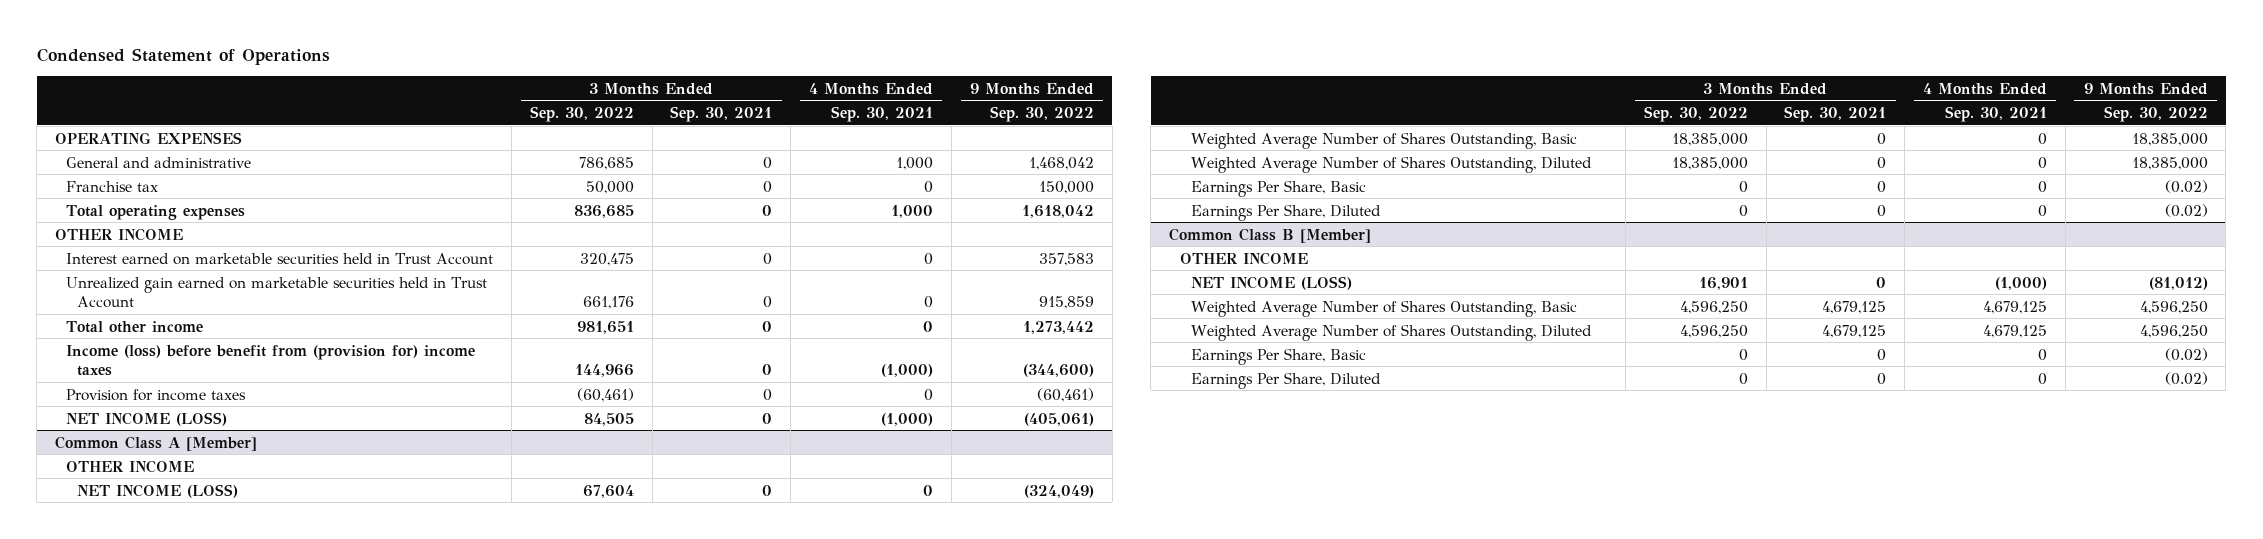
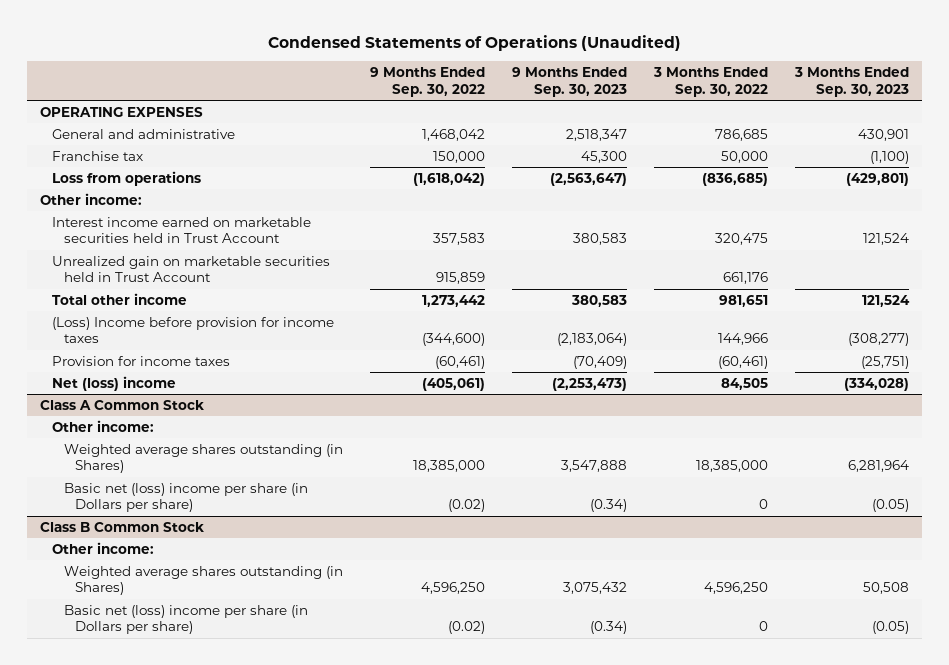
- Condensed Statement of Operations
+ Condensed Statements of Operations (Unaudited)
- | 3 Months Ended Sep. 30, 2022 | 3 Months Ended Sep. 30, 2021 | 4 Months Ended Sep. 30, 2021 | 9 Months Ended Sep. 30, 2022
+ | 9 Months Ended Sep. 30, 2022 | 9 Months Ended Sep. 30, 2023 | 3 Months Ended Sep. 30, 2022 | 3 Months Ended Sep. 30, 2023
- Total operating expenses | 836,685 | 0 | 1,000 | 1,618,042
- OTHER INCOME
- Interest earned on marketable securities held in Trust Account | 320,475 | 0 | 0 | 357,583
- Unrealized gain earned on marketable securities held in Trust Account | 661,176 | 0 | 0 | 915,859
+ Loss from operations | (1,618,042) | (2,563,647) | (836,685) | (429,801)
+ Other income:
+ Interest income earned on marketable securities held in Trust Account | 357,583 | 380,583 | 320,475 | 121,524
+ Unrealized gain on marketable securities held in Trust Account | 915,859 | | 661,176 |
- Income (loss) before benefit from (provision for) income taxes | 144,966 | 0 | (1,000) | (344,600)
+ (Loss) Income before provision for income taxes | (344,600) | (2,183,064) | 144,966 | (308,277)
- NET INCOME (LOSS) | 84,505 | 0 | (1,000) | (405,061)
- Common Class A [Member]
- OTHER INCOME
- NET INCOME (LOSS) | 67,604 | 0 | 0 | (324,049)
- Weighted Average Number of Shares Outstanding, Basic | 18,385,000 | 0 | 0 | 18,385,000
- Weighted Average Number of Shares Outstanding, Diluted | 18,385,000 | 0 | 0 | 18,385,000
- Earnings Per Share, Basic | 0 | 0 | 0 | (0.02)
- Earnings Per Share, Diluted | 0 | 0 | 0 | (0.02)
- Common Class B [Member]
- OTHER INCOME
- NET INCOME (LOSS) | 16,901 | 0 | (1,000) | (81,012)
- Weighted Average Number of Shares Outstanding, Basic | 4,596,250 | 4,679,125 | 4,679,125 | 4,596,250
- Weighted Average Number of Shares Outstanding, Diluted | 4,596,250 | 4,679,125 | 4,679,125 | 4,596,250
- Earnings Per Share, Basic | 0 | 0 | 0 | (0.02)
- Earnings Per Share, Diluted | 0 | 0 | 0 | (0.02)
+ Net (loss) income | (405,061) | (2,253,473) | 84,505 | (334,028)
+ Class A Common Stock
+ Other income:
+ Weighted average shares outstanding (in Shares) | 18,385,000 | 3,547,888 | 18,385,000 | 6,281,964
+ Basic net (loss) income per share (in Dollars per share) | (0.02) | (0.34) | 0 | (0.05)
+ Class B Common Stock
+ Other income:
+ Weighted average shares outstanding (in Shares) | 4,596,250 | 3,075,432 | 4,596,250 | 50,508
+ Basic net (loss) income per share (in Dollars per share) | (0.02) | (0.34) | 0 | (0.05)

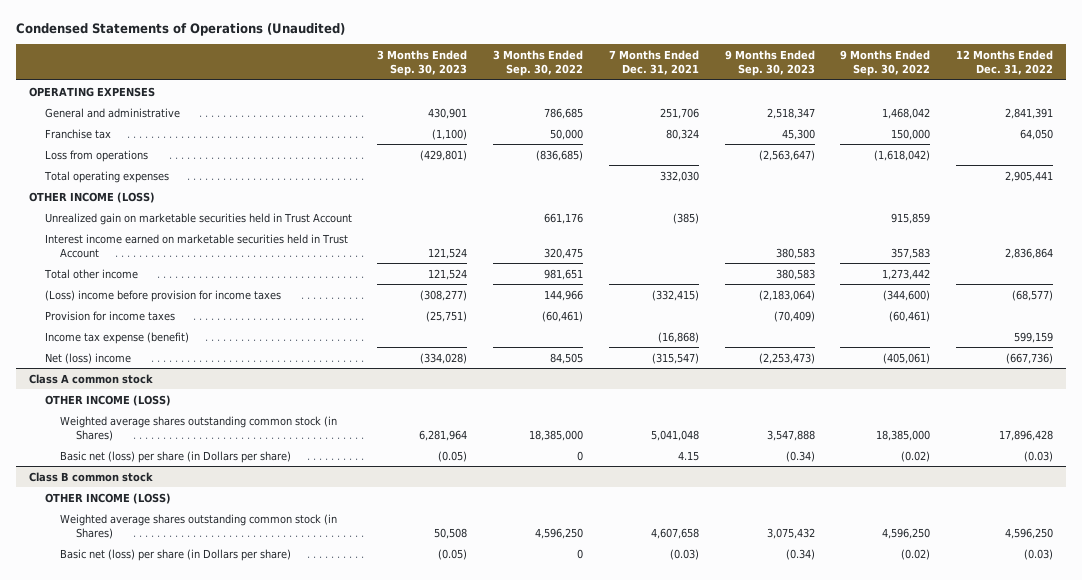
- | 9 Months Ended Sep. 30, 2022 | 9 Months Ended Sep. 30, 2023 | 3 Months Ended Sep. 30, 2022 | 3 Months Ended Sep. 30, 2023
+ | 3 Months Ended Sep. 30, 2023 | 3 Months Ended Sep. 30, 2022 | 7 Months Ended Dec. 31, 2021 | 9 Months Ended Sep. 30, 2023 | 9 Months Ended Sep. 30, 2022 | 12 Months Ended Dec. 31, 2022
- Other income:
+ Total operating expenses | | | 332,030 | | | 2,905,441
+ OTHER INCOME (LOSS)
moved down: Interest income earned on marketable securities held in Trust Account | 121,524 | 320,475 | | 380,583 | 357,583 | 2,836,864
- (Loss) Income before provision for income taxes | (344,600) | (2,183,064) | 144,966 | (308,277)
+ (Loss) income before provision for income taxes | (308,277) | 144,966 | (332,415) | (2,183,064) | (344,600) | (68,577)
+ Income tax expense (benefit) | | | (16,868) | | | 599,159
- Class A Common Stock
- Other income:
- Weighted average shares outstanding (in Shares) | 18,385,000 | 3,547,888 | 18,385,000 | 6,281,964
- Basic net (loss) income per share (in Dollars per share) | (0.02) | (0.34) | 0 | (0.05)
- Class B Common Stock
- Other income:
- Weighted average shares outstanding (in Shares) | 4,596,250 | 3,075,432 | 4,596,250 | 50,508
- Basic net (loss) income per share (in Dollars per share) | (0.02) | (0.34) | 0 | (0.05)
+ Class A common stock
+ OTHER INCOME (LOSS)
+ Weighted average shares outstanding common stock (in Shares) | 6,281,964 | 18,385,000 | 5,041,048 | 3,547,888 | 18,385,000 | 17,896,428
+ Basic net (loss) per share (in Dollars per share) | (0.05) | 0 | 4.15 | (0.34) | (0.02) | (0.03)
+ Class B common stock
+ OTHER INCOME (LOSS)
+ Weighted average shares outstanding common stock (in Shares) | 50,508 | 4,596,250 | 4,607,658 | 3,075,432 | 4,596,250 | 4,596,250
+ Basic net (loss) per share (in Dollars per share) | (0.05) | 0 | (0.03) | (0.34) | (0.02) | (0.03)

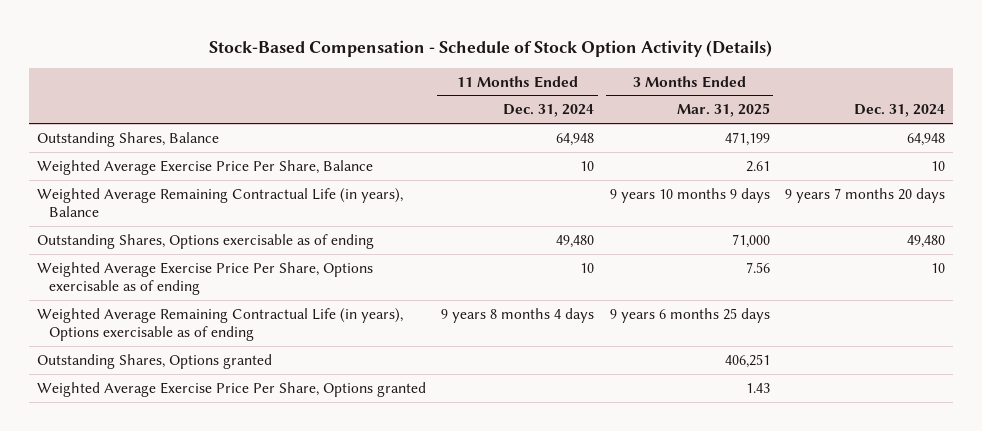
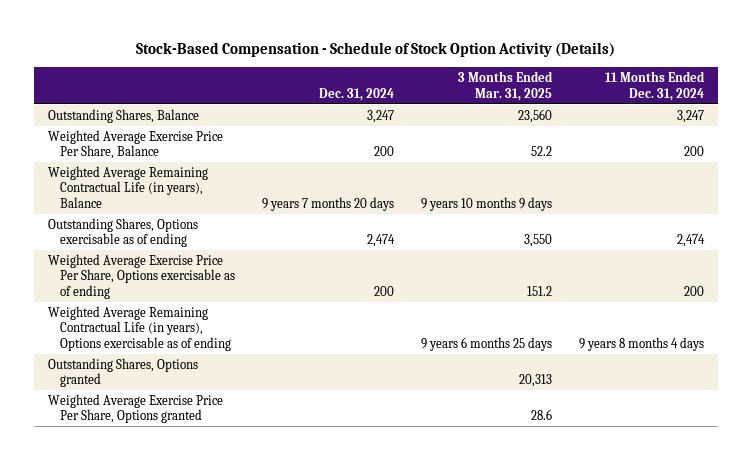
- | 11 Months Ended Dec. 31, 2024 | 3 Months Ended Mar. 31, 2025 | Dec. 31, 2024
+ | Dec. 31, 2024 | 3 Months Ended Mar. 31, 2025 | 11 Months Ended Dec. 31, 2024
- Outstanding Shares, Balance | 64,948 | 471,199 | 64,948
- Weighted Average Exercise Price Per Share, Balance | 10 | 2.61 | 10
+ Outstanding Shares, Balance | 3,247 | 23,560 | 3,247
+ Weighted Average Exercise Price Per Share, Balance | 200 | 52.2 | 200
- Outstanding Shares, Options exercisable as of ending | 49,480 | 71,000 | 49,480
- Weighted Average Exercise Price Per Share, Options exercisable as of ending | 10 | 7.56 | 10
+ Outstanding Shares, Options exercisable as of ending | 2,474 | 3,550 | 2,474
+ Weighted Average Exercise Price Per Share, Options exercisable as of ending | 200 | 151.2 | 200
- Outstanding Shares, Options granted | | 406,251 |
- Weighted Average Exercise Price Per Share, Options granted | | 1.43 |
+ Outstanding Shares, Options granted | | 20,313 |
+ Weighted Average Exercise Price Per Share, Options granted | | 28.6 |

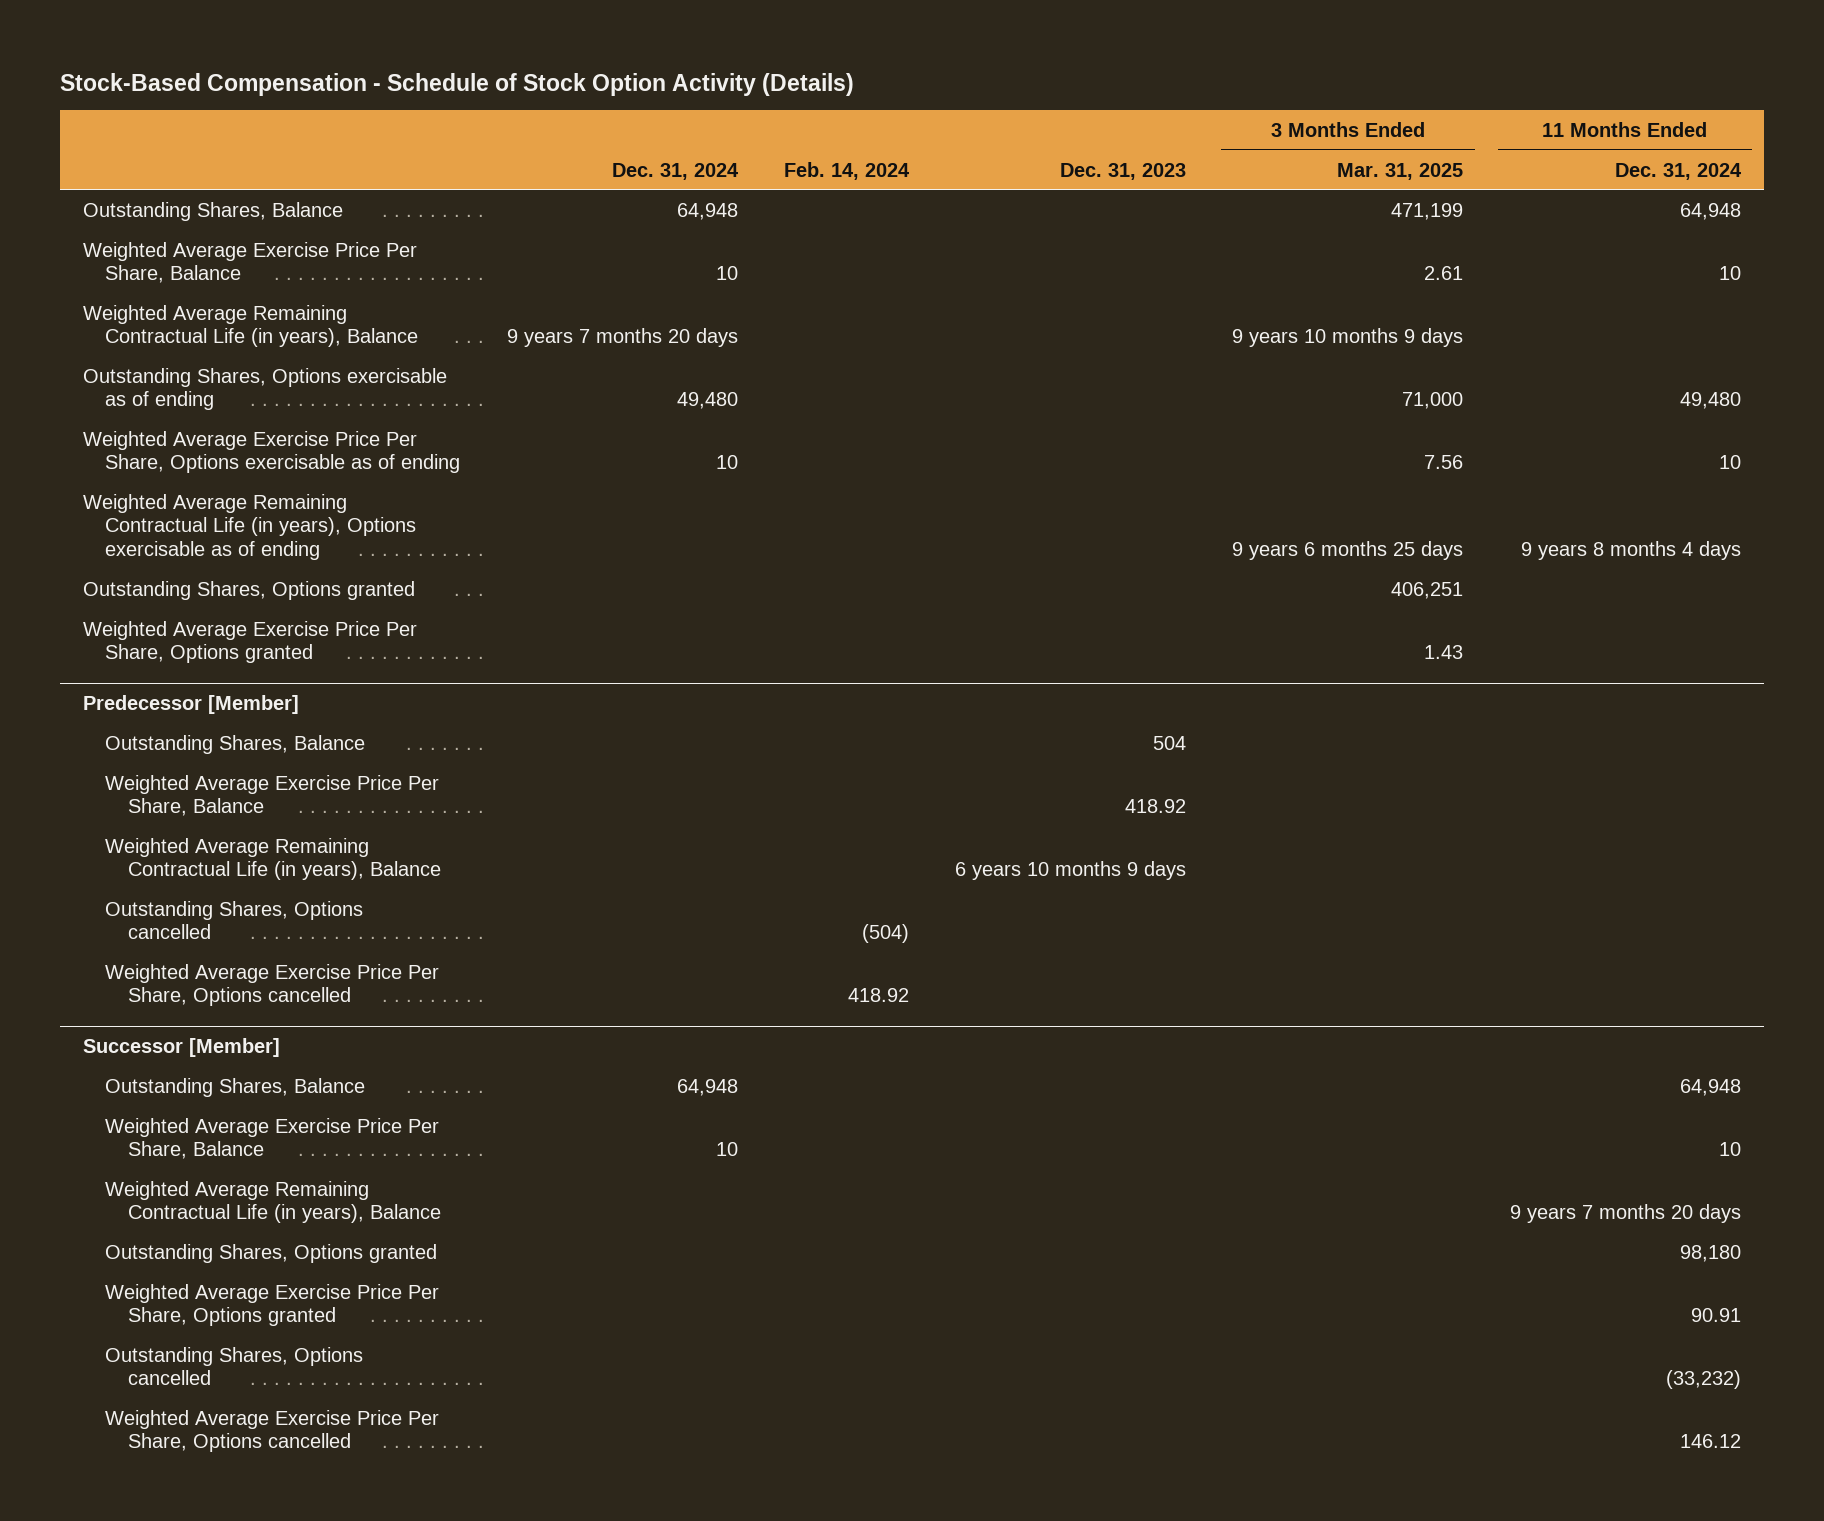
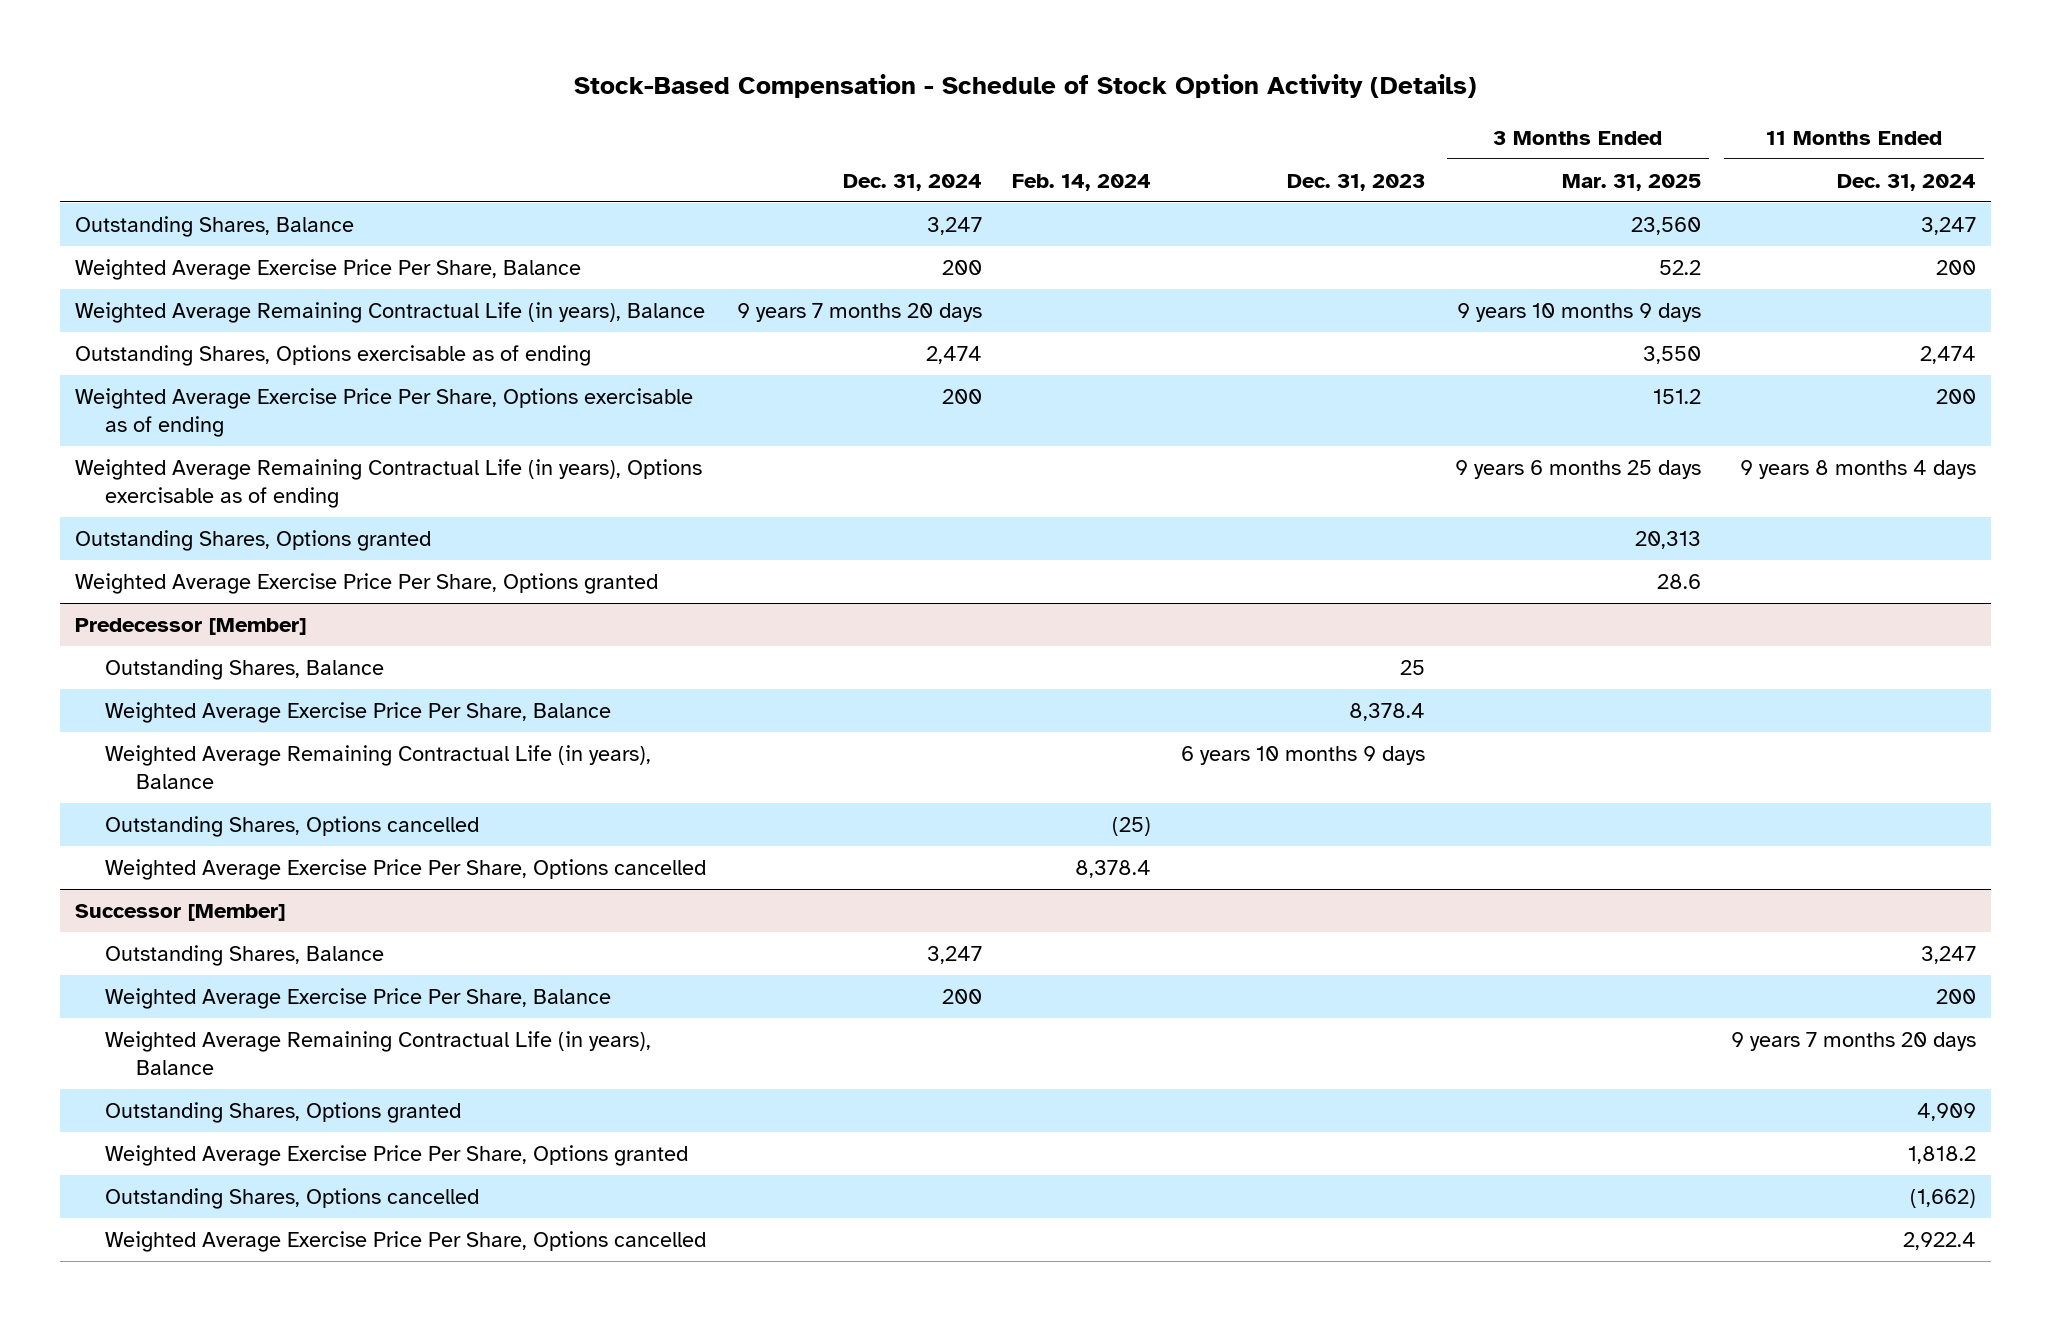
- Outstanding Shares, Balance | 64,948 | | | 471,199 | 64,948
- Weighted Average Exercise Price Per Share, Balance | 10 | | | 2.61 | 10
+ Outstanding Shares, Balance | 3,247 | | | 23,560 | 3,247
+ Weighted Average Exercise Price Per Share, Balance | 200 | | | 52.2 | 200
- Outstanding Shares, Options exercisable as of ending | 49,480 | | | 71,000 | 49,480
- Weighted Average Exercise Price Per Share, Options exercisable as of ending | 10 | | | 7.56 | 10
+ Outstanding Shares, Options exercisable as of ending | 2,474 | | | 3,550 | 2,474
+ Weighted Average Exercise Price Per Share, Options exercisable as of ending | 200 | | | 151.2 | 200
- Outstanding Shares, Options granted | | | | 406,251 |
- Weighted Average Exercise Price Per Share, Options granted | | | | 1.43 |
+ Outstanding Shares, Options granted | | | | 20,313 |
+ Weighted Average Exercise Price Per Share, Options granted | | | | 28.6 |
@ Predecessor [Member]
- Outstanding Shares, Balance | | | 504 | |
- Weighted Average Exercise Price Per Share, Balance | | | 418.92 | |
+ Outstanding Shares, Balance | | | 25 | |
+ Weighted Average Exercise Price Per Share, Balance | | | 8,378.4 | |
- Outstanding Shares, Options cancelled | | (504) | | |
- Weighted Average Exercise Price Per Share, Options cancelled | | 418.92 | | |
+ Outstanding Shares, Options cancelled | | (25) | | |
+ Weighted Average Exercise Price Per Share, Options cancelled | | 8,378.4 | | |
@ Successor [Member]
- Outstanding Shares, Balance | 64,948 | | | | 64,948
- Weighted Average Exercise Price Per Share, Balance | 10 | | | | 10
+ Outstanding Shares, Balance | 3,247 | | | | 3,247
+ Weighted Average Exercise Price Per Share, Balance | 200 | | | | 200
- Outstanding Shares, Options granted | | | | | 98,180
- Weighted Average Exercise Price Per Share, Options granted | | | | | 90.91
- Outstanding Shares, Options cancelled | | | | | (33,232)
- Weighted Average Exercise Price Per Share, Options cancelled | | | | | 146.12
+ Outstanding Shares, Options granted | | | | | 4,909
+ Weighted Average Exercise Price Per Share, Options granted | | | | | 1,818.2
+ Outstanding Shares, Options cancelled | | | | | (1,662)
+ Weighted Average Exercise Price Per Share, Options cancelled | | | | | 2,922.4

